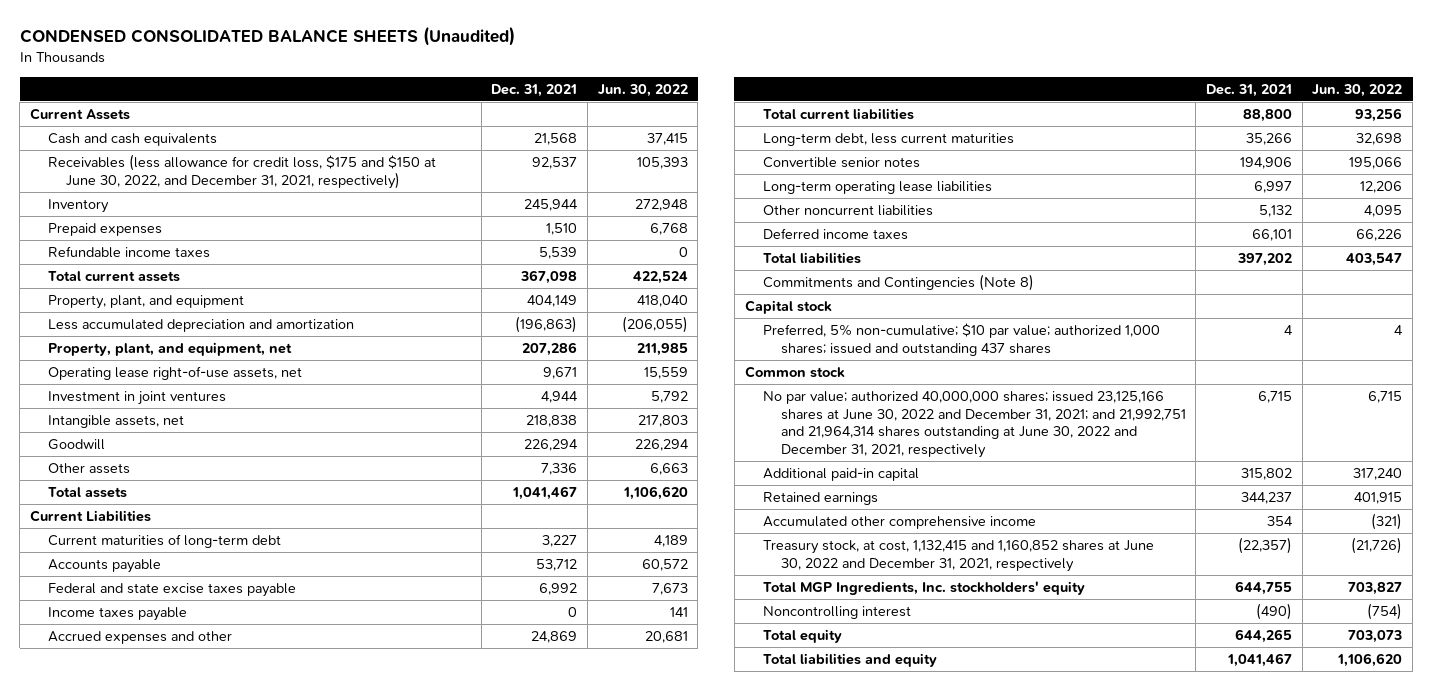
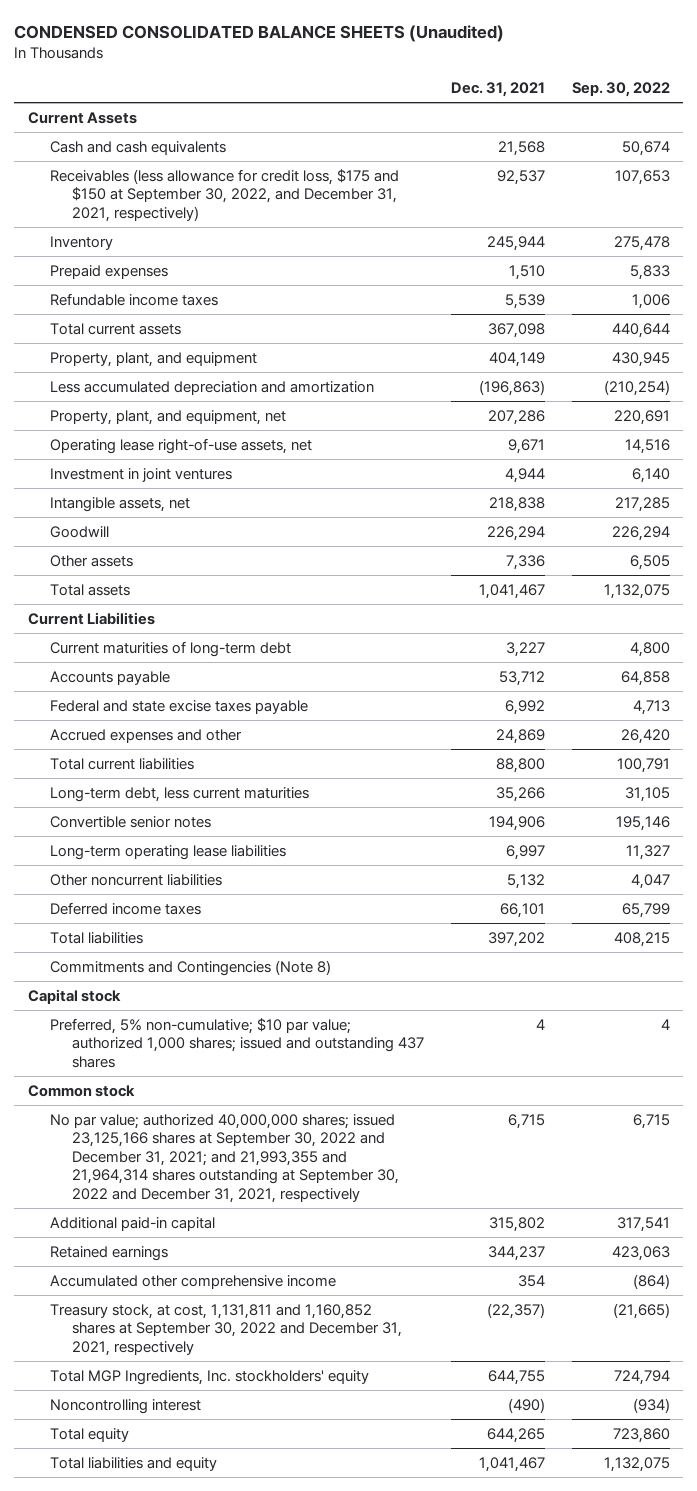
- | Dec. 31, 2021 | Jun. 30, 2022
+ | Dec. 31, 2021 | Sep. 30, 2022
- Receivables (less allowance for credit loss, $175 and $150 at June 30, 2022, and December 31, 2021, respectively) | 92,537 | 105,393
+ Receivables (less allowance for credit loss, $175 and $150 at September 30, 2022, and December 31, 2021, respectively) | 92,537 | 107,653
- Income taxes payable | 0 | 141
- No par value; authorized 40,000,000 shares; issued 23,125,166 shares at June 30, 2022 and December 31, 2021; and 21,992,751 and 21,964,314 shares outstanding at June 30, 2022 and December 31, 2021, respectively | 6,715 | 6,715
+ No par value; authorized 40,000,000 shares; issued 23,125,166 shares at September 30, 2022 and December 31, 2021; and 21,993,355 and 21,964,314 shares outstanding at September 30, 2022 and December 31, 2021, respectively | 6,715 | 6,715
- Treasury stock, at cost, 1,132,415 and 1,160,852 shares at June 30, 2022 and December 31, 2021, respectively | (22,357) | (21,726)
+ Treasury stock, at cost, 1,131,811 and 1,160,852 shares at September 30, 2022 and December 31, 2021, respectively | (22,357) | (21,665)

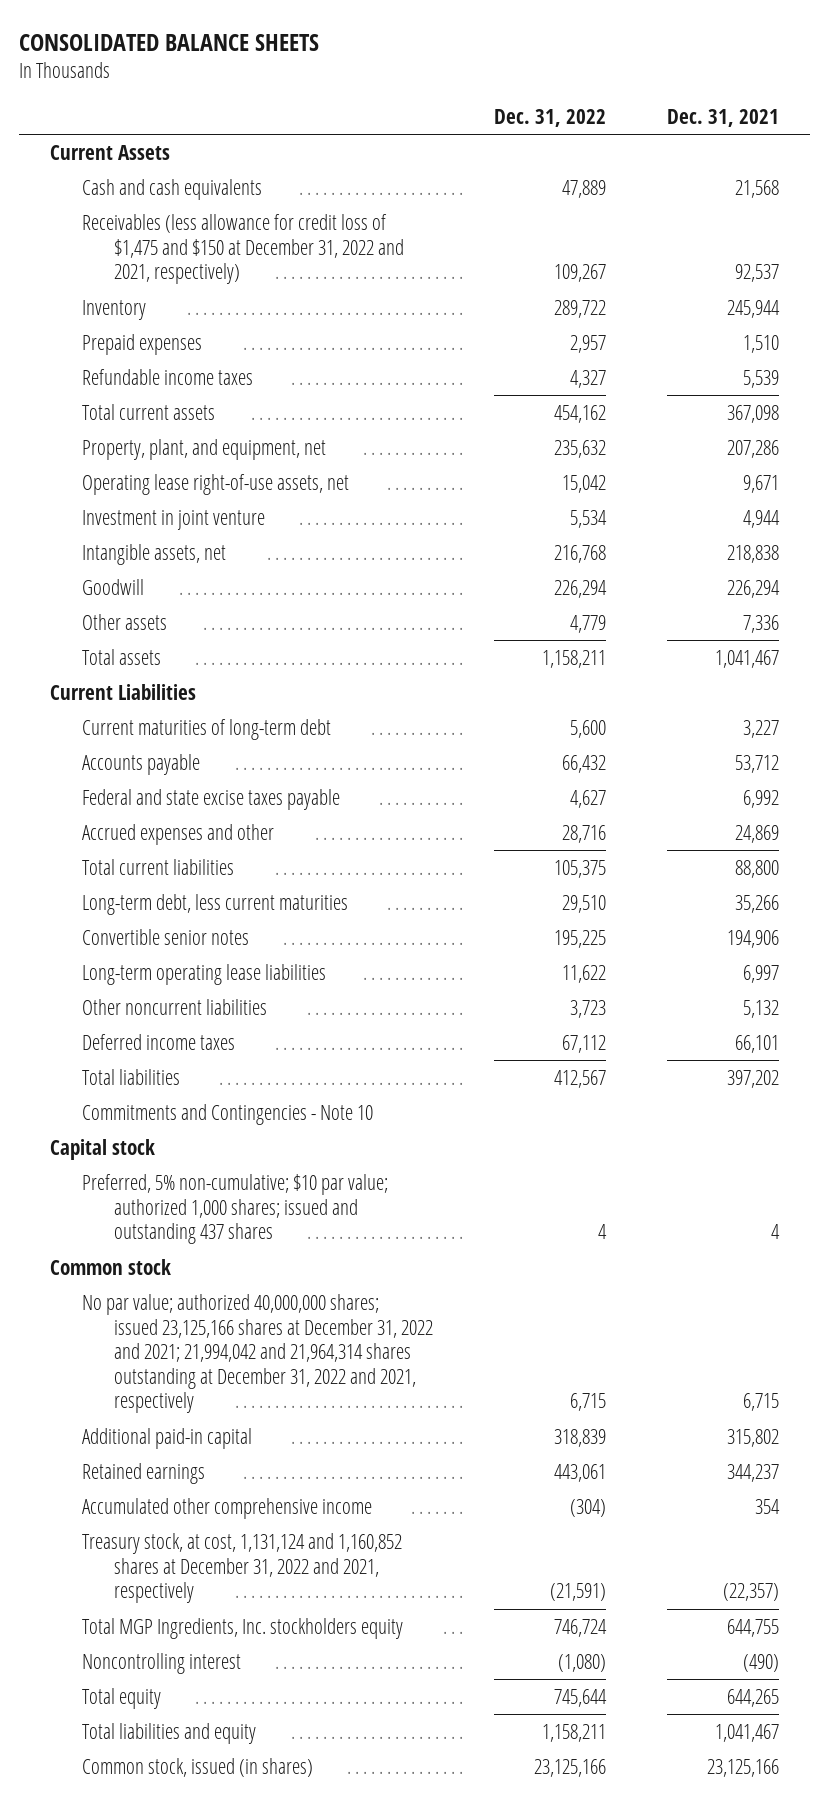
- CONDENSED CONSOLIDATED BALANCE SHEETS (Unaudited)
+ CONSOLIDATED BALANCE SHEETS
- | Dec. 31, 2021 | Sep. 30, 2022
+ | Dec. 31, 2022 | Dec. 31, 2021
- Receivables (less allowance for credit loss, $175 and $150 at September 30, 2022, and December 31, 2021, respectively) | 92,537 | 107,653
+ Receivables (less allowance for credit loss of $1,475 and $150 at December 31, 2022 and 2021, respectively) | 109,267 | 92,537
- Property, plant, and equipment | 404,149 | 430,945
- Less accumulated depreciation and amortization | (196,863) | (210,254)
- Investment in joint ventures | 4,944 | 6,140
+ Investment in joint venture | 5,534 | 4,944
- Commitments and Contingencies (Note 8)
+ Commitments and Contingencies - Note 10
- No par value; authorized 40,000,000 shares; issued 23,125,166 shares at September 30, 2022 and December 31, 2021; and 21,993,355 and 21,964,314 shares outstanding at September 30, 2022 and December 31, 2021, respectively | 6,715 | 6,715
+ No par value; authorized 40,000,000 shares; issued 23,125,166 shares at December 31, 2022 and 2021; 21,994,042 and 21,964,314 shares outstanding at December 31, 2022 and 2021, respectively | 6,715 | 6,715
- Treasury stock, at cost, 1,131,811 and 1,160,852 shares at September 30, 2022 and December 31, 2021, respectively | (22,357) | (21,665)
- Total MGP Ingredients, Inc. stockholders' equity | 644,755 | 724,794
+ Treasury stock, at cost, 1,131,124 and 1,160,852 shares at December 31, 2022 and 2021, respectively | (21,591) | (22,357)
+ Total MGP Ingredients, Inc. stockholders equity | 746,724 | 644,755
+ Common stock, issued (in shares) | 23,125,166 | 23,125,166

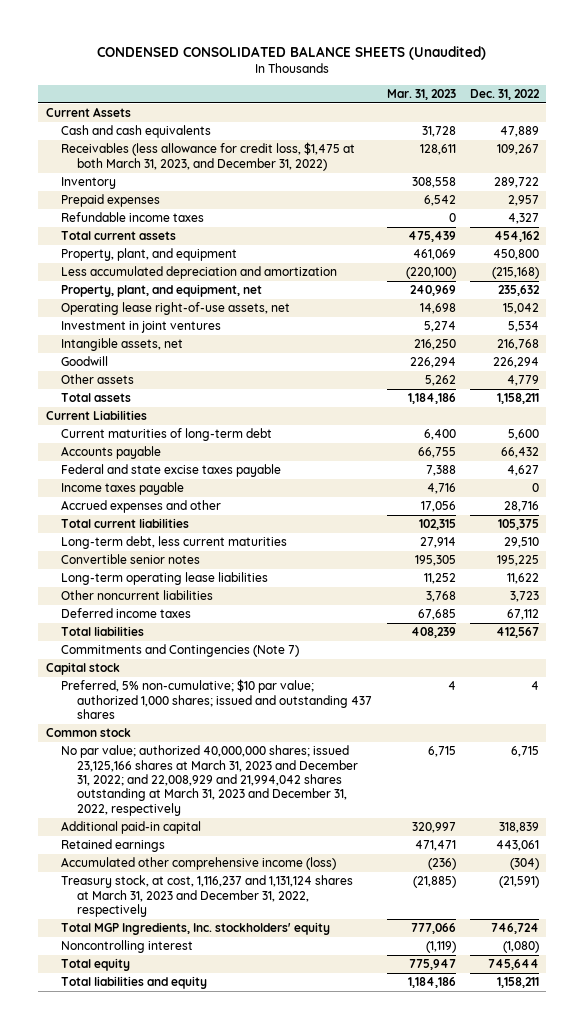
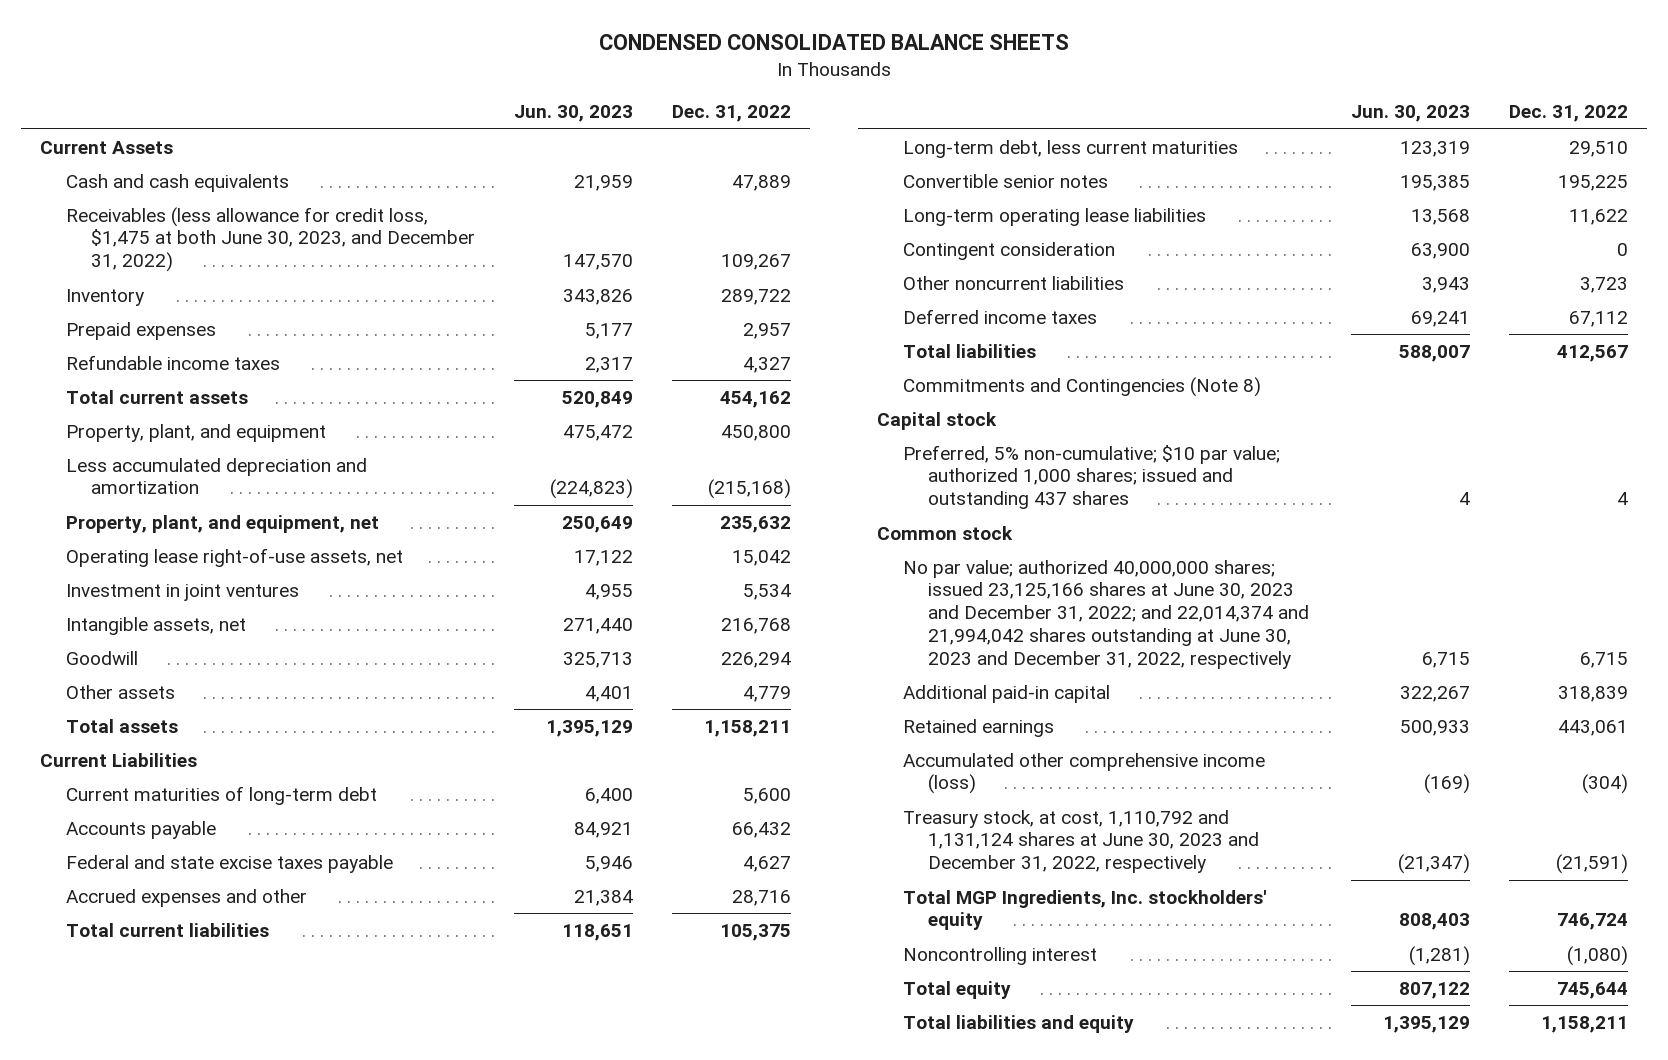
- CONDENSED CONSOLIDATED BALANCE SHEETS (Unaudited)
+ CONDENSED CONSOLIDATED BALANCE SHEETS
- | Mar. 31, 2023 | Dec. 31, 2022
+ | Jun. 30, 2023 | Dec. 31, 2022
- Receivables (less allowance for credit loss, $1,475 at both March 31, 2023, and December 31, 2022) | 128,611 | 109,267
+ Receivables (less allowance for credit loss, $1,475 at both June 30, 2023, and December 31, 2022) | 147,570 | 109,267
- Income taxes payable | 4,716 | 0
+ Contingent consideration | 63,900 | 0
- Commitments and Contingencies (Note 7)
+ Commitments and Contingencies (Note 8)
- No par value; authorized 40,000,000 shares; issued 23,125,166 shares at March 31, 2023 and December 31, 2022; and 22,008,929 and 21,994,042 shares outstanding at March 31, 2023 and December 31, 2022, respectively | 6,715 | 6,715
+ No par value; authorized 40,000,000 shares; issued 23,125,166 shares at June 30, 2023 and December 31, 2022; and 22,014,374 and 21,994,042 shares outstanding at June 30, 2023 and December 31, 2022, respectively | 6,715 | 6,715
- Treasury stock, at cost, 1,116,237 and 1,131,124 shares at March 31, 2023 and December 31, 2022, respectively | (21,885) | (21,591)
+ Treasury stock, at cost, 1,110,792 and 1,131,124 shares at June 30, 2023 and December 31, 2022, respectively | (21,347) | (21,591)

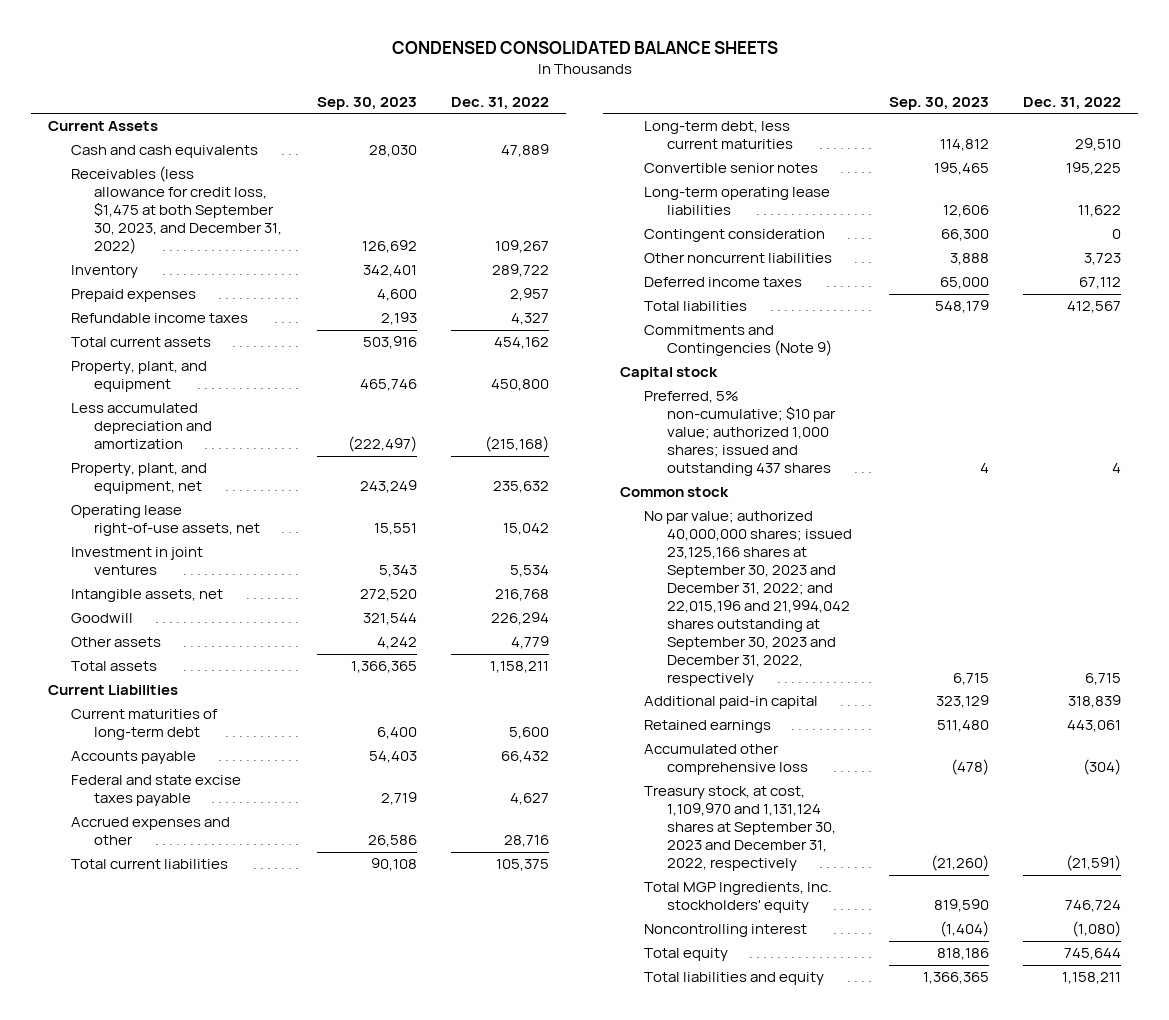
- | Jun. 30, 2023 | Dec. 31, 2022
+ | Sep. 30, 2023 | Dec. 31, 2022
- Receivables (less allowance for credit loss, $1,475 at both June 30, 2023, and December 31, 2022) | 147,570 | 109,267
+ Receivables (less allowance for credit loss, $1,475 at both September 30, 2023, and December 31, 2022) | 126,692 | 109,267
- Commitments and Contingencies (Note 8)
+ Commitments and Contingencies (Note 9)
- No par value; authorized 40,000,000 shares; issued 23,125,166 shares at June 30, 2023 and December 31, 2022; and 22,014,374 and 21,994,042 shares outstanding at June 30, 2023 and December 31, 2022, respectively | 6,715 | 6,715
+ No par value; authorized 40,000,000 shares; issued 23,125,166 shares at September 30, 2023 and December 31, 2022; and 22,015,196 and 21,994,042 shares outstanding at September 30, 2023 and December 31, 2022, respectively | 6,715 | 6,715
- Accumulated other comprehensive income (loss) | (169) | (304)
- Treasury stock, at cost, 1,110,792 and 1,131,124 shares at June 30, 2023 and December 31, 2022, respectively | (21,347) | (21,591)
+ Accumulated other comprehensive loss | (478) | (304)
+ Treasury stock, at cost, 1,109,970 and 1,131,124 shares at September 30, 2023 and December 31, 2022, respectively | (21,260) | (21,591)

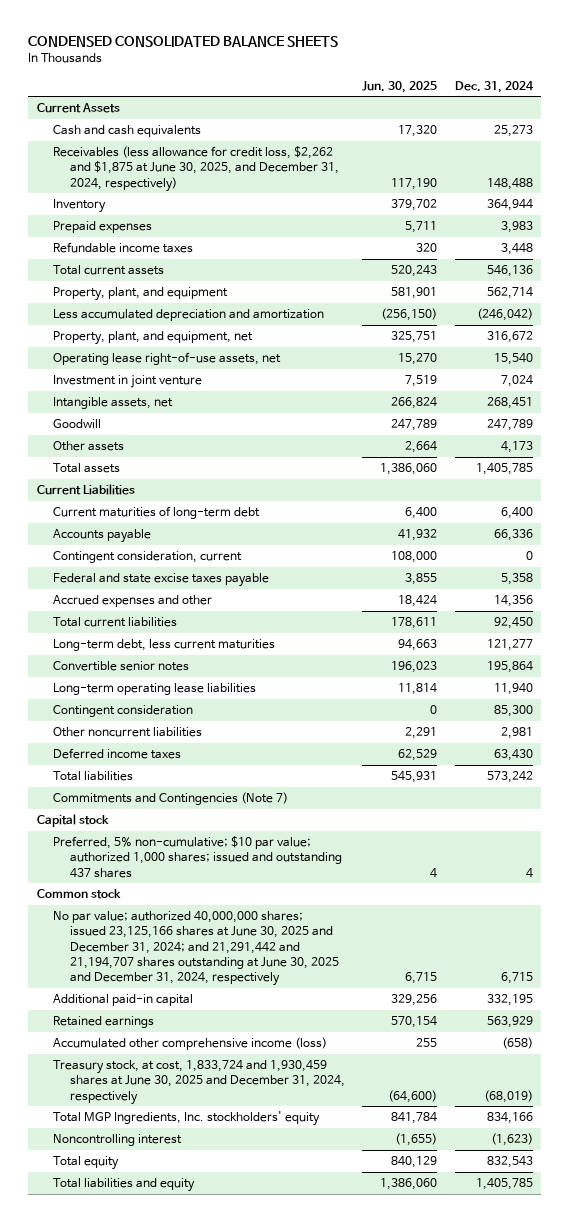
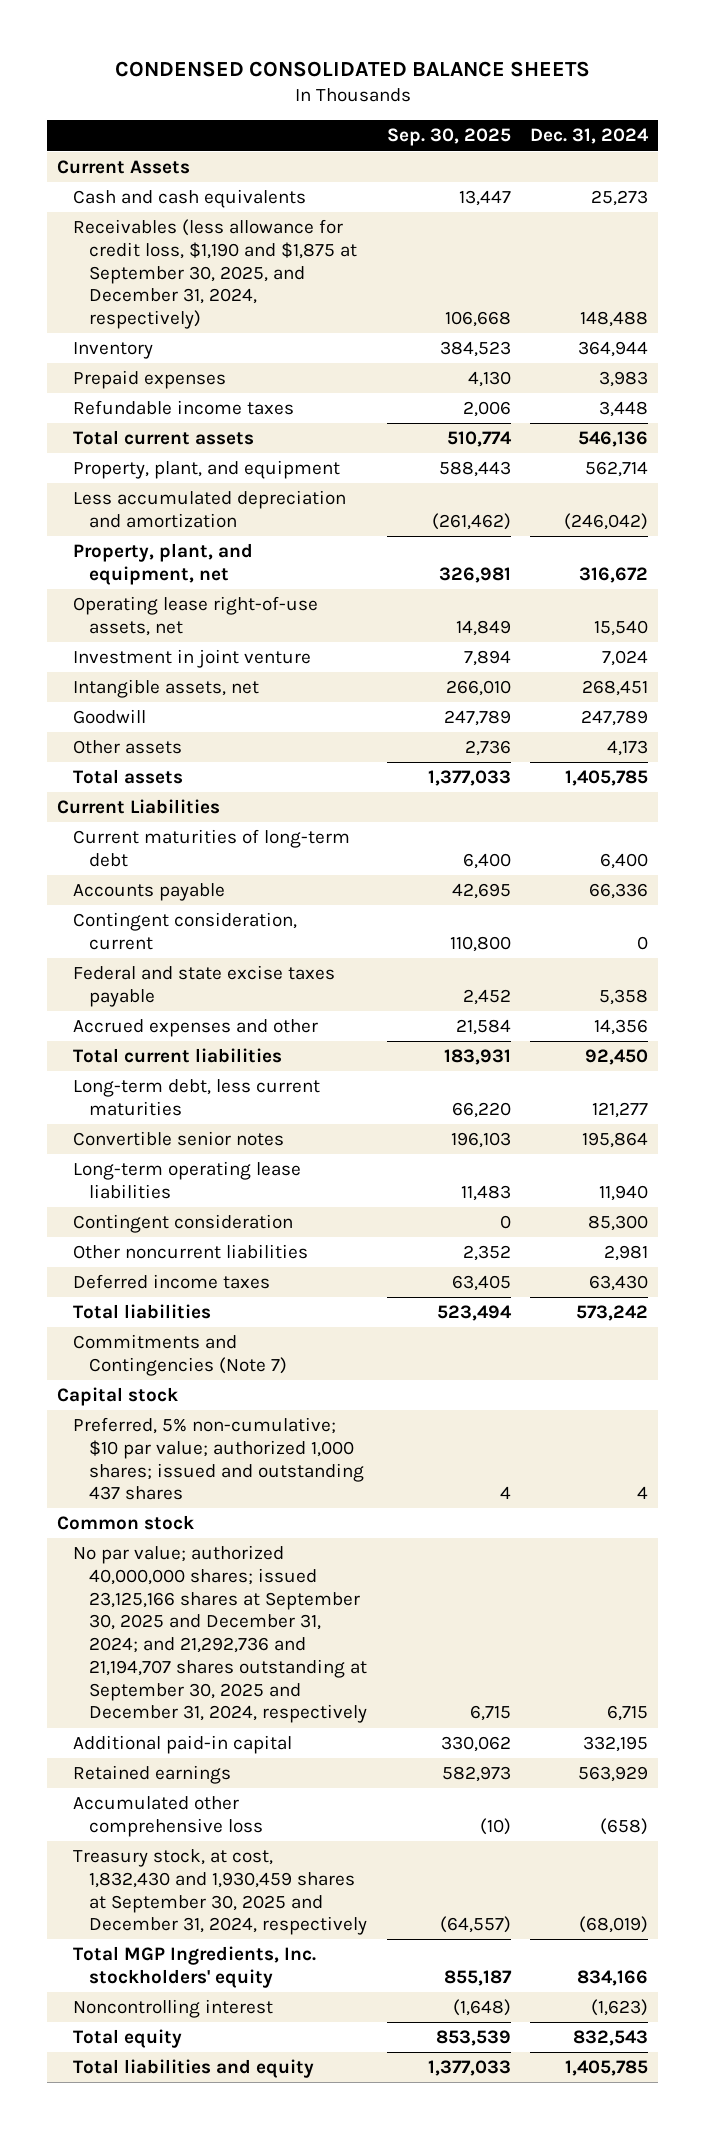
- | Jun. 30, 2025 | Dec. 31, 2024
+ | Sep. 30, 2025 | Dec. 31, 2024
- Receivables (less allowance for credit loss, $2,262 and $1,875 at June 30, 2025, and December 31, 2024, respectively) | 117,190 | 148,488
+ Receivables (less allowance for credit loss, $1,190 and $1,875 at September 30, 2025, and December 31, 2024, respectively) | 106,668 | 148,488
- No par value; authorized 40,000,000 shares; issued 23,125,166 shares at June 30, 2025 and December 31, 2024; and 21,291,442 and 21,194,707 shares outstanding at June 30, 2025 and December 31, 2024, respectively | 6,715 | 6,715
+ No par value; authorized 40,000,000 shares; issued 23,125,166 shares at September 30, 2025 and December 31, 2024; and 21,292,736 and 21,194,707 shares outstanding at September 30, 2025 and December 31, 2024, respectively | 6,715 | 6,715
- Accumulated other comprehensive income (loss) | 255 | (658)
- Treasury stock, at cost, 1,833,724 and 1,930,459 shares at June 30, 2025 and December 31, 2024, respectively | (64,600) | (68,019)
+ Accumulated other comprehensive loss | (10) | (658)
+ Treasury stock, at cost, 1,832,430 and 1,930,459 shares at September 30, 2025 and December 31, 2024, respectively | (64,557) | (68,019)

